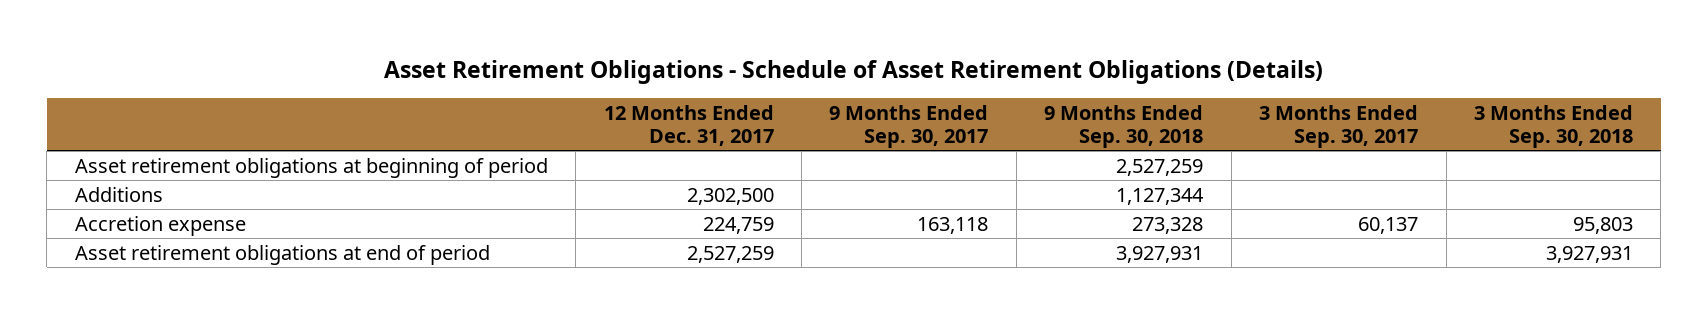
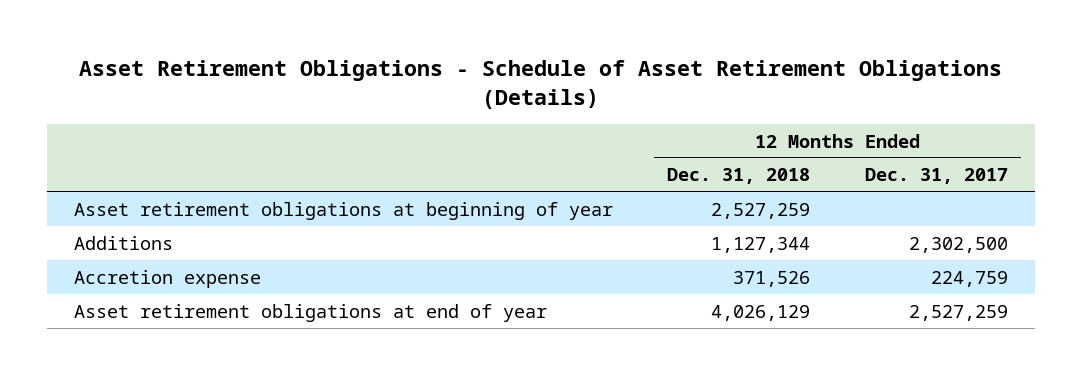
- | 12 Months Ended Dec. 31, 2017 | 9 Months Ended Sep. 30, 2017 | 9 Months Ended Sep. 30, 2018 | 3 Months Ended Sep. 30, 2017 | 3 Months Ended Sep. 30, 2018
+ | 12 Months Ended Dec. 31, 2018 | 12 Months Ended Dec. 31, 2017
- Asset retirement obligations at beginning of period | | | 2,527,259 | |
+ Asset retirement obligations at beginning of year | 2,527,259 |
- Asset retirement obligations at end of period | 2,527,259 | | 3,927,931 | | 3,927,931
+ Asset retirement obligations at end of year | 4,026,129 | 2,527,259

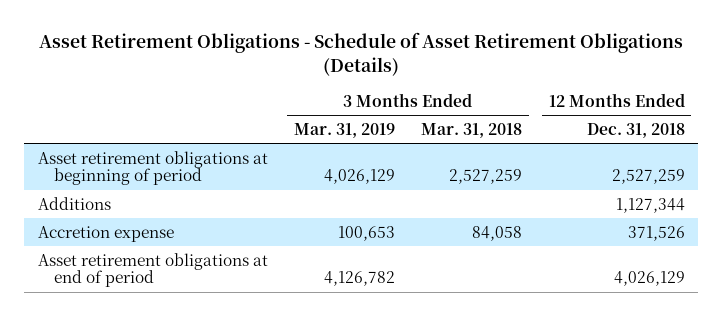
- | 12 Months Ended Dec. 31, 2018 | 12 Months Ended Dec. 31, 2017
+ | 3 Months Ended Mar. 31, 2019 | 3 Months Ended Mar. 31, 2018 | 12 Months Ended Dec. 31, 2018
- Asset retirement obligations at beginning of year | 2,527,259 |
+ Asset retirement obligations at beginning of period | 4,026,129 | 2,527,259 | 2,527,259
- Asset retirement obligations at end of year | 4,026,129 | 2,527,259
+ Asset retirement obligations at end of period | 4,126,782 | | 4,026,129

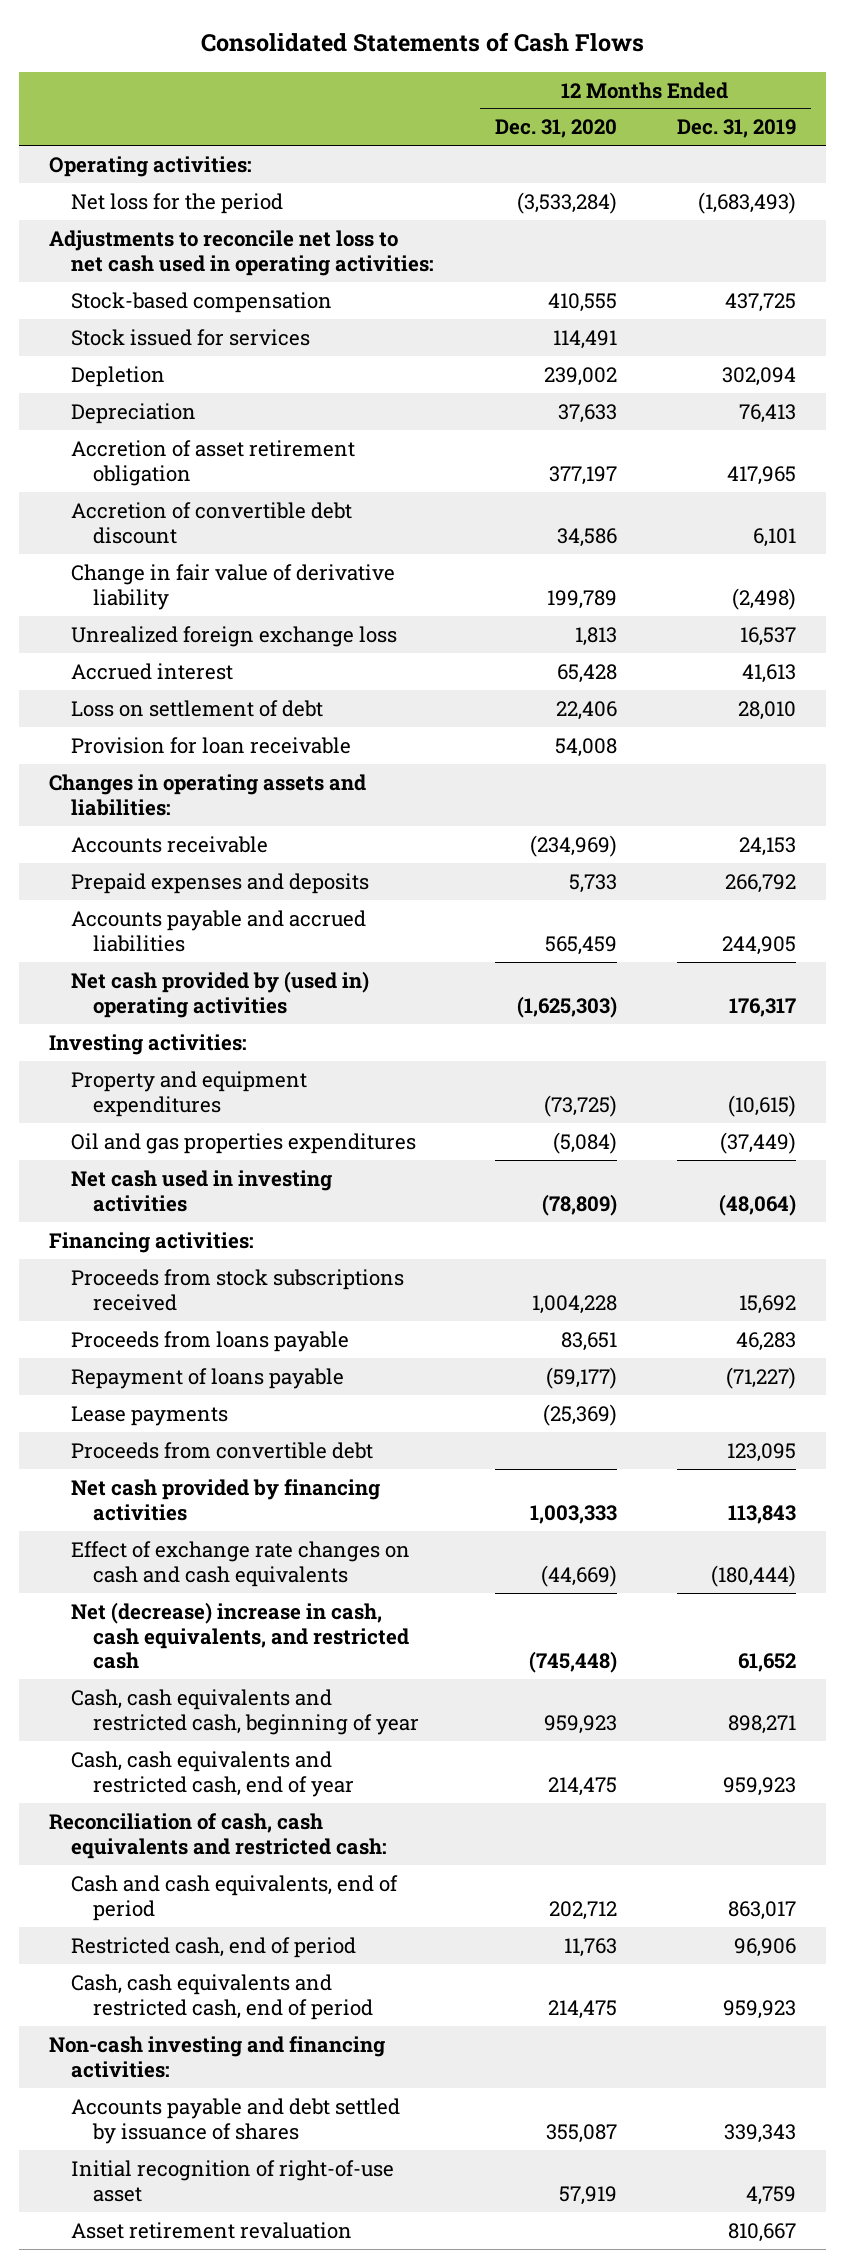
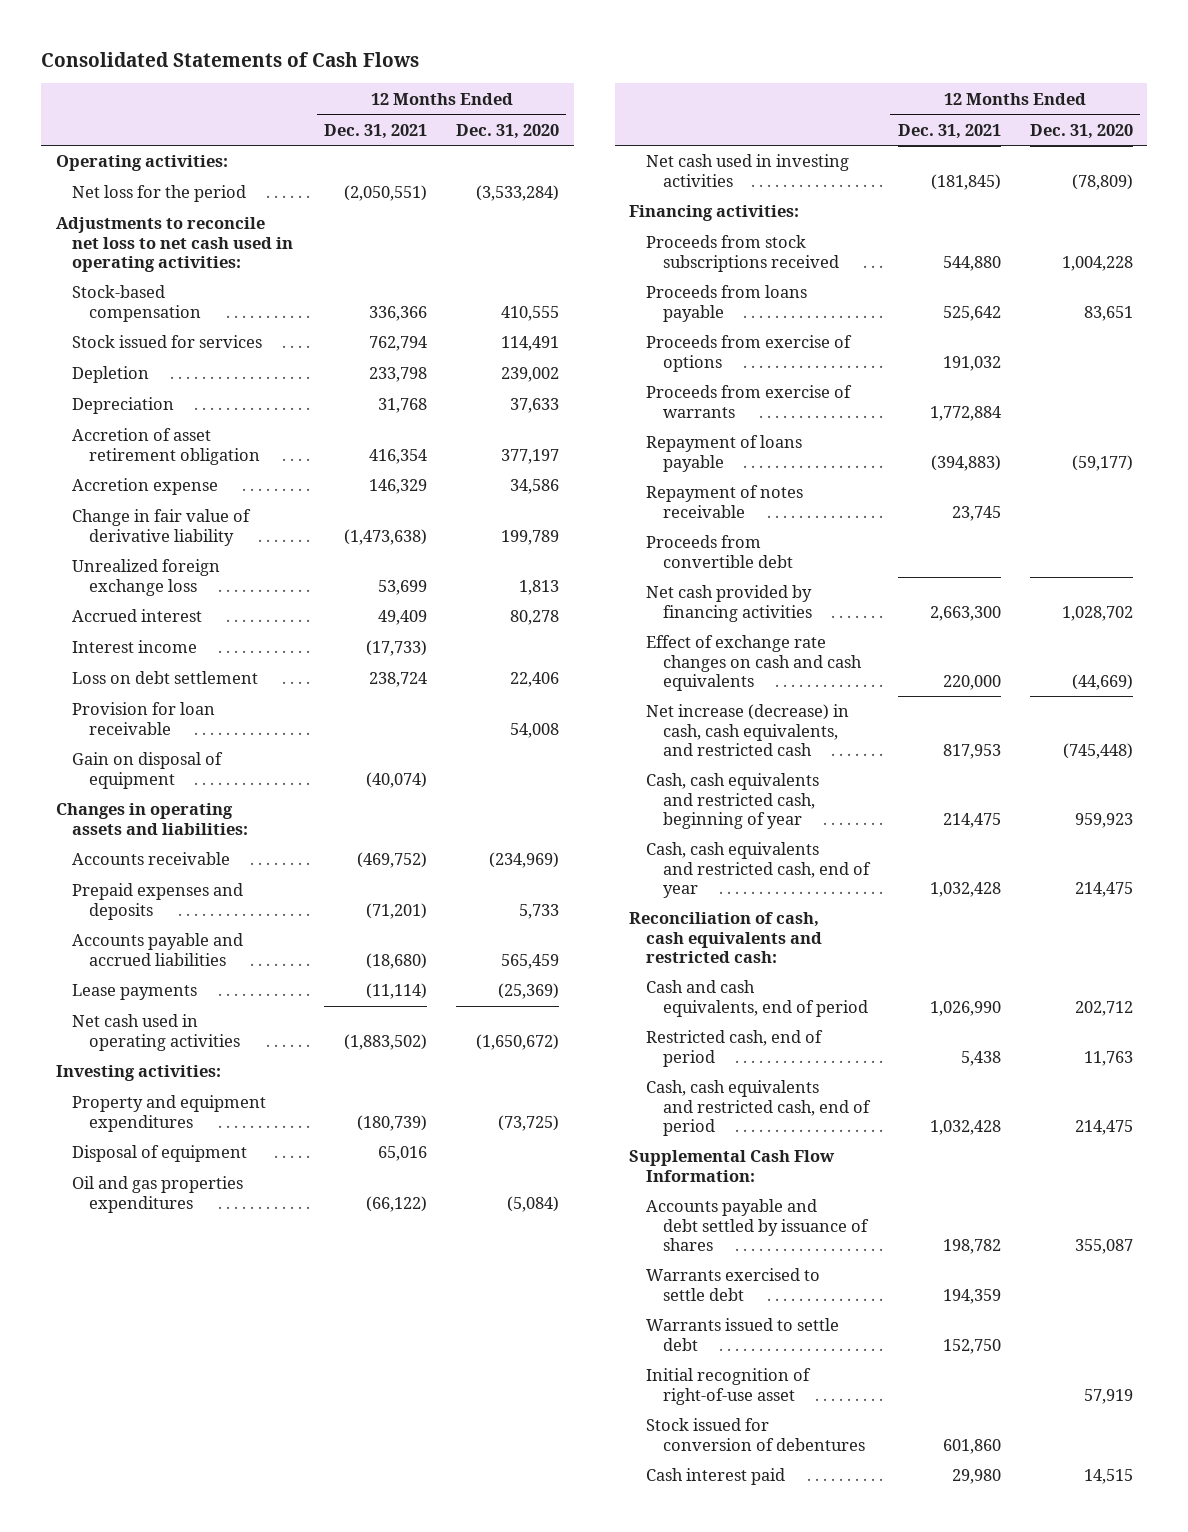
- | 12 Months Ended Dec. 31, 2020 | 12 Months Ended Dec. 31, 2019
+ | 12 Months Ended Dec. 31, 2021 | 12 Months Ended Dec. 31, 2020
- Accretion of convertible debt discount | 34,586 | 6,101
+ Accretion expense | 146,329 | 34,586
- Accrued interest | 65,428 | 41,613
- Loss on settlement of debt | 22,406 | 28,010
+ Accrued interest | 49,409 | 80,278
+ Interest income | (17,733) |
+ Loss on debt settlement | 238,724 | 22,406
+ Gain on disposal of equipment | (40,074) |
- Net cash provided by (used in) operating activities | (1,625,303) | 176,317
moved up: Lease payments | (11,114) | (25,369)
+ Net cash used in operating activities | (1,883,502) | (1,650,672)
+ Disposal of equipment | 65,016 |
+ Proceeds from exercise of options | 191,032 |
+ Proceeds from exercise of warrants | 1,772,884 |
+ Repayment of notes receivable | 23,745 |
- Net cash provided by financing activities | 1,003,333 | 113,843
+ Net cash provided by financing activities | 2,663,300 | 1,028,702
- Net (decrease) increase in cash, cash equivalents, and restricted cash | (745,448) | 61,652
+ Net increase (decrease) in cash, cash equivalents, and restricted cash | 817,953 | (745,448)
- Non-cash investing and financing activities:
+ Supplemental Cash Flow Information:
+ Warrants exercised to settle debt | 194,359 |
+ Warrants issued to settle debt | 152,750 |
- Asset retirement revaluation | | 810,667
+ Stock issued for conversion of debentures | 601,860 |
+ Cash interest paid | 29,980 | 14,515

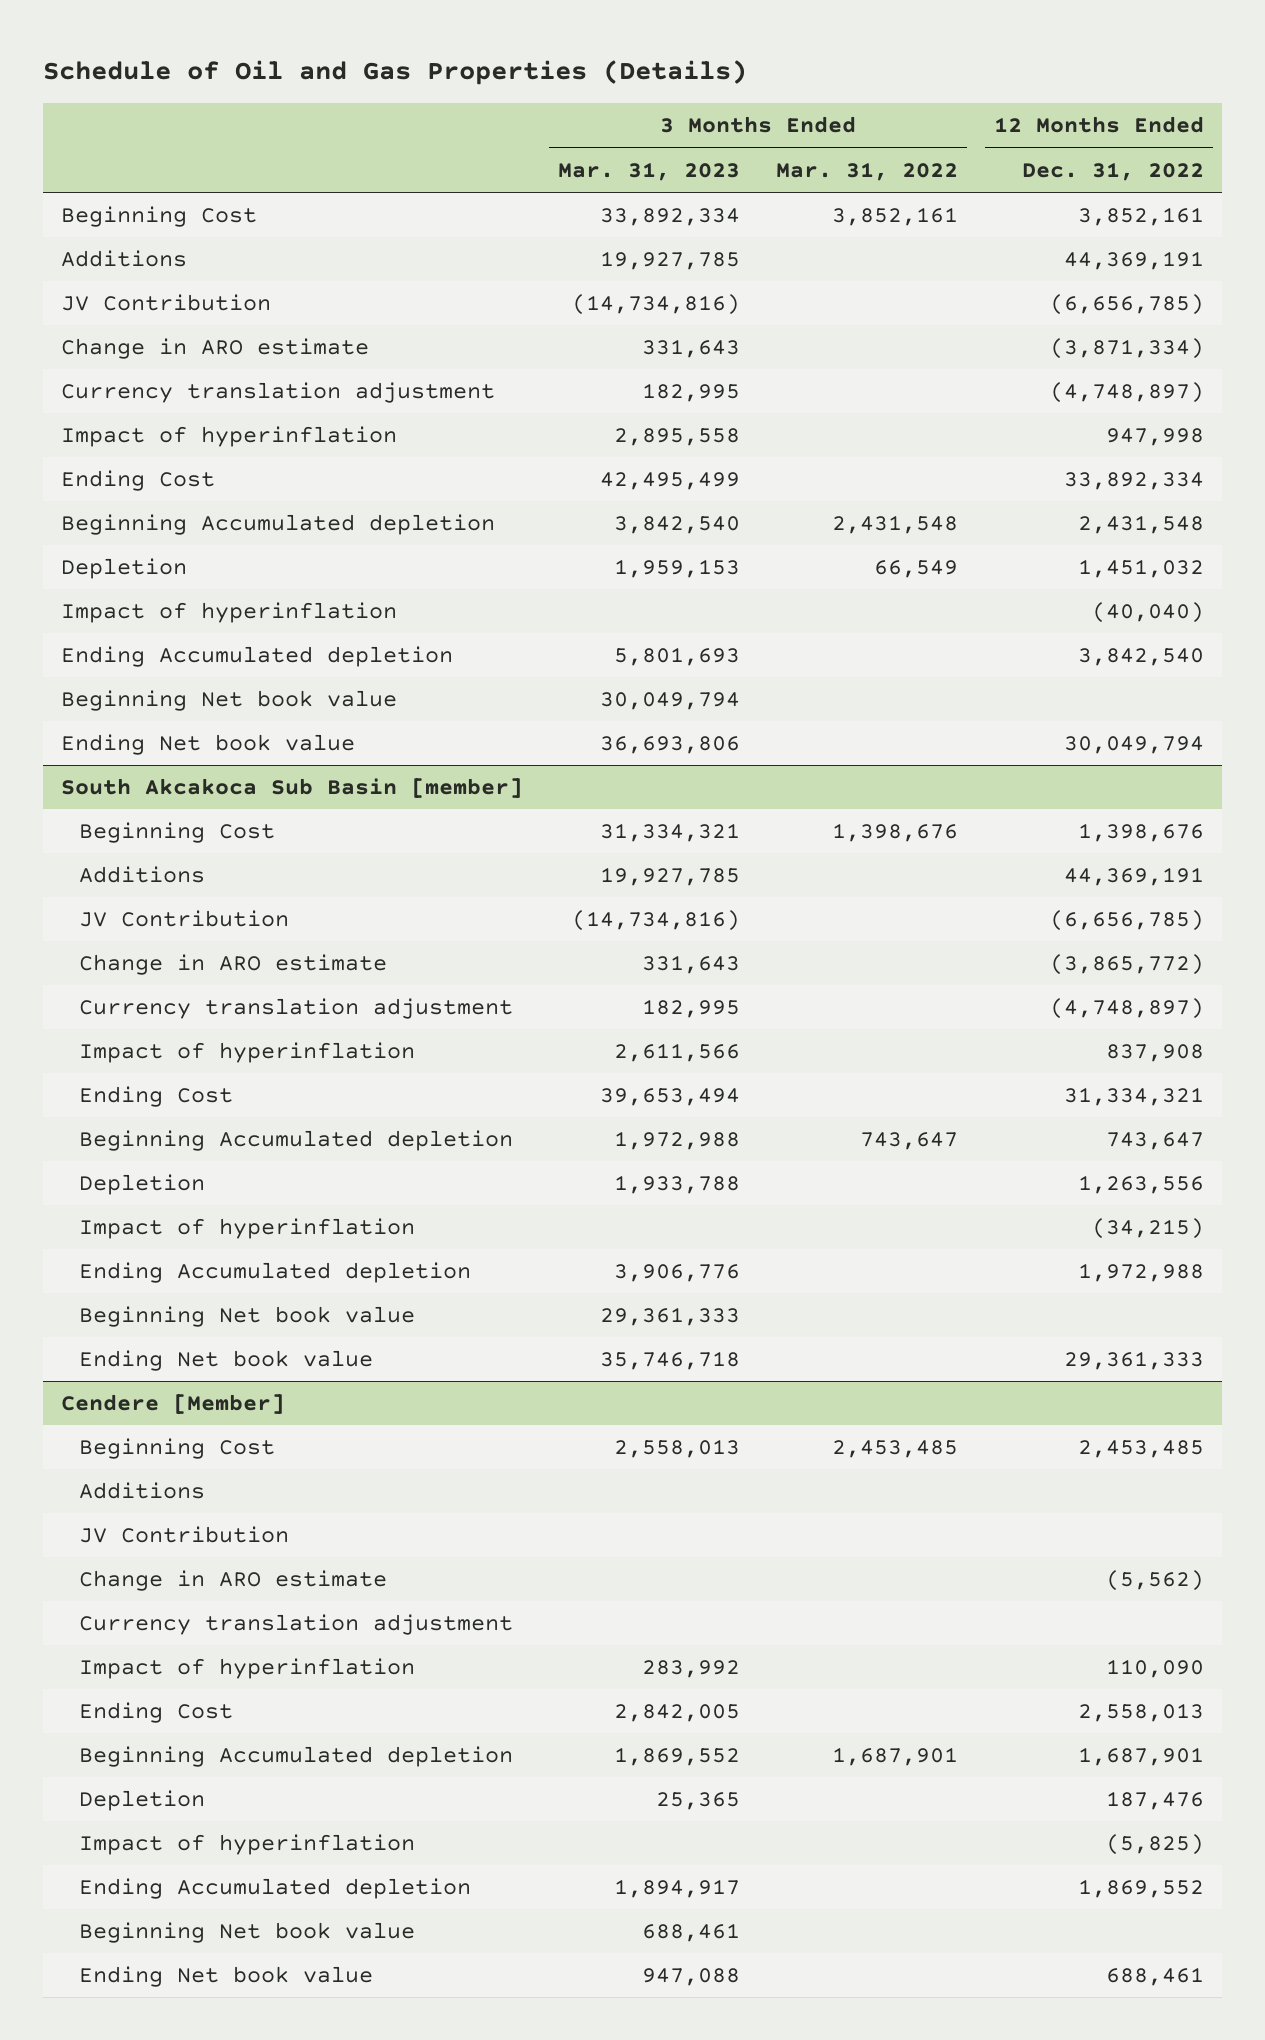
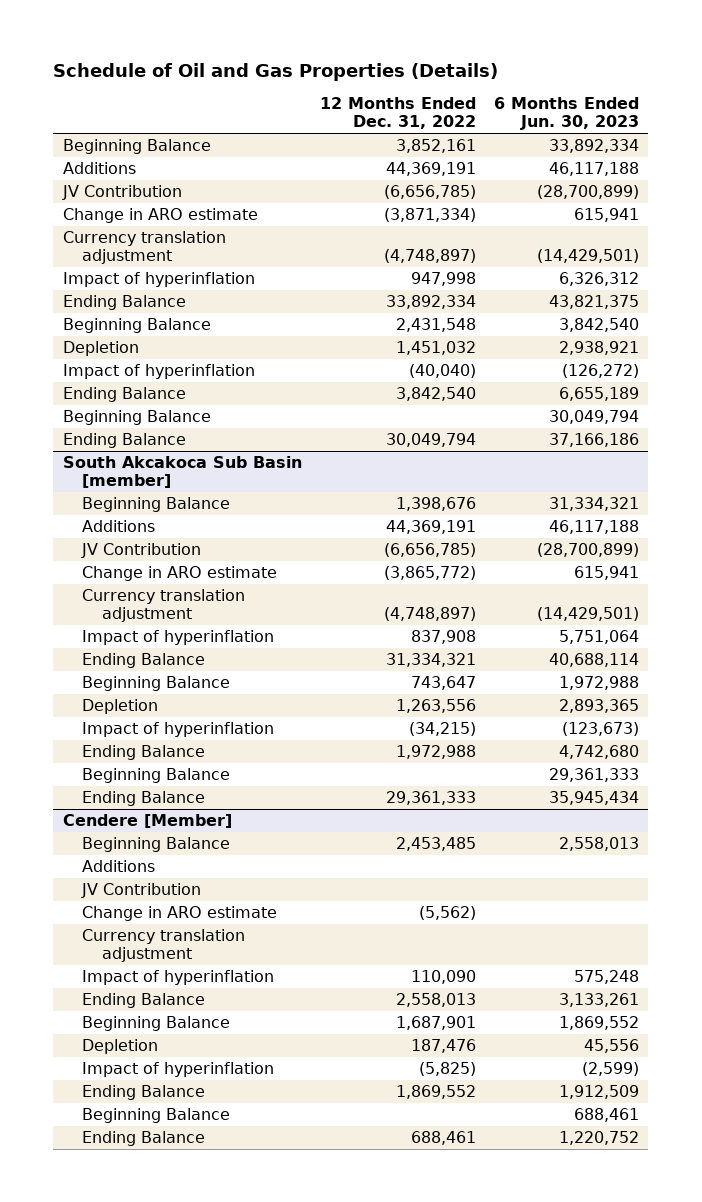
- | 3 Months Ended Mar. 31, 2023 | 3 Months Ended Mar. 31, 2022 | 12 Months Ended Dec. 31, 2022
+ | 12 Months Ended Dec. 31, 2022 | 6 Months Ended Jun. 30, 2023
- Beginning Cost | 33,892,334 | 3,852,161 | 3,852,161
+ Beginning Balance | 3,852,161 | 33,892,334
- Ending Cost | 42,495,499 | | 33,892,334
- Beginning Accumulated depletion | 3,842,540 | 2,431,548 | 2,431,548
+ Ending Balance | 33,892,334 | 43,821,375
+ Beginning Balance | 2,431,548 | 3,842,540
- Ending Accumulated depletion | 5,801,693 | | 3,842,540
- Beginning Net book value | 30,049,794 | |
- Ending Net book value | 36,693,806 | | 30,049,794
+ Ending Balance | 3,842,540 | 6,655,189
+ Beginning Balance | | 30,049,794
+ Ending Balance | 30,049,794 | 37,166,186
@ South Akcakoca Sub Basin [member]
- Beginning Cost | 31,334,321 | 1,398,676 | 1,398,676
+ Beginning Balance | 1,398,676 | 31,334,321
- Ending Cost | 39,653,494 | | 31,334,321
- Beginning Accumulated depletion | 1,972,988 | 743,647 | 743,647
+ Ending Balance | 31,334,321 | 40,688,114
+ Beginning Balance | 743,647 | 1,972,988
- Ending Accumulated depletion | 3,906,776 | | 1,972,988
- Beginning Net book value | 29,361,333 | |
- Ending Net book value | 35,746,718 | | 29,361,333
+ Ending Balance | 1,972,988 | 4,742,680
+ Beginning Balance | | 29,361,333
+ Ending Balance | 29,361,333 | 35,945,434
@ Cendere [Member]
- Beginning Cost | 2,558,013 | 2,453,485 | 2,453,485
+ Beginning Balance | 2,453,485 | 2,558,013
- Ending Cost | 2,842,005 | | 2,558,013
- Beginning Accumulated depletion | 1,869,552 | 1,687,901 | 1,687,901
+ Ending Balance | 2,558,013 | 3,133,261
+ Beginning Balance | 1,687,901 | 1,869,552
- Ending Accumulated depletion | 1,894,917 | | 1,869,552
- Beginning Net book value | 688,461 | |
- Ending Net book value | 947,088 | | 688,461
+ Ending Balance | 1,869,552 | 1,912,509
+ Beginning Balance | | 688,461
+ Ending Balance | 688,461 | 1,220,752

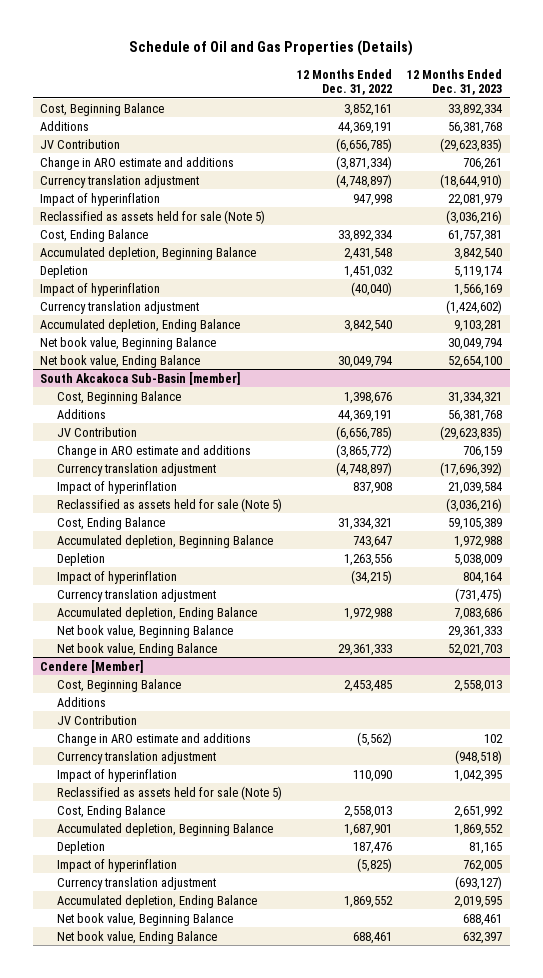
- | 12 Months Ended Dec. 31, 2022 | 6 Months Ended Jun. 30, 2023
+ | 12 Months Ended Dec. 31, 2022 | 12 Months Ended Dec. 31, 2023
- Beginning Balance | 3,852,161 | 33,892,334
+ Cost, Beginning Balance | 3,852,161 | 33,892,334
- Change in ARO estimate | (3,871,334) | 615,941
+ Change in ARO estimate and additions | (3,871,334) | 706,261
- Ending Balance | 33,892,334 | 43,821,375
- Beginning Balance | 2,431,548 | 3,842,540
+ Reclassified as assets held for sale (Note 5) | | (3,036,216)
+ Cost, Ending Balance | 33,892,334 | 61,757,381
+ Accumulated depletion, Beginning Balance | 2,431,548 | 3,842,540
- Ending Balance | 3,842,540 | 6,655,189
- Beginning Balance | | 30,049,794
- Ending Balance | 30,049,794 | 37,166,186
- South Akcakoca Sub Basin [member]
- Beginning Balance | 1,398,676 | 31,334,321
+ Currency translation adjustment | | (1,424,602)
+ Accumulated depletion, Ending Balance | 3,842,540 | 9,103,281
+ Net book value, Beginning Balance | | 30,049,794
+ Net book value, Ending Balance | 30,049,794 | 52,654,100
+ South Akcakoca Sub-Basin [member]
+ Cost, Beginning Balance | 1,398,676 | 31,334,321
- Change in ARO estimate | (3,865,772) | 615,941
+ Change in ARO estimate and additions | (3,865,772) | 706,159
- Ending Balance | 31,334,321 | 40,688,114
- Beginning Balance | 743,647 | 1,972,988
+ Reclassified as assets held for sale (Note 5) | | (3,036,216)
+ Cost, Ending Balance | 31,334,321 | 59,105,389
+ Accumulated depletion, Beginning Balance | 743,647 | 1,972,988
- Ending Balance | 1,972,988 | 4,742,680
- Beginning Balance | | 29,361,333
- Ending Balance | 29,361,333 | 35,945,434
+ Currency translation adjustment | | (731,475)
+ Accumulated depletion, Ending Balance | 1,972,988 | 7,083,686
+ Net book value, Beginning Balance | | 29,361,333
+ Net book value, Ending Balance | 29,361,333 | 52,021,703
@ Cendere [Member]
- Beginning Balance | 2,453,485 | 2,558,013
+ Cost, Beginning Balance | 2,453,485 | 2,558,013
- Change in ARO estimate | (5,562) |
+ Change in ARO estimate and additions | (5,562) | 102
- Ending Balance | 2,558,013 | 3,133,261
- Beginning Balance | 1,687,901 | 1,869,552
+ Reclassified as assets held for sale (Note 5)
+ Cost, Ending Balance | 2,558,013 | 2,651,992
+ Accumulated depletion, Beginning Balance | 1,687,901 | 1,869,552
- Ending Balance | 1,869,552 | 1,912,509
- Beginning Balance | | 688,461
- Ending Balance | 688,461 | 1,220,752
+ Currency translation adjustment | | (693,127)
+ Accumulated depletion, Ending Balance | 1,869,552 | 2,019,595
+ Net book value, Beginning Balance | | 688,461
+ Net book value, Ending Balance | 688,461 | 632,397

